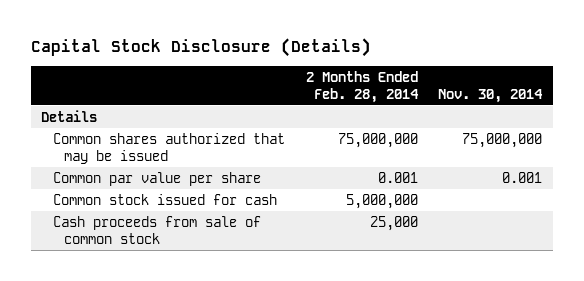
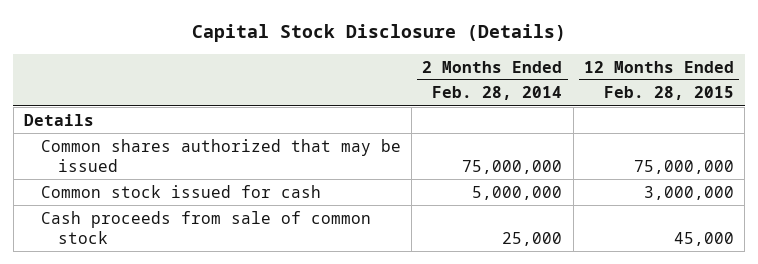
- | 2 Months Ended Feb. 28, 2014 | Nov. 30, 2014
+ | 2 Months Ended Feb. 28, 2014 | 12 Months Ended Feb. 28, 2015
- Common par value per share | 0.001 | 0.001

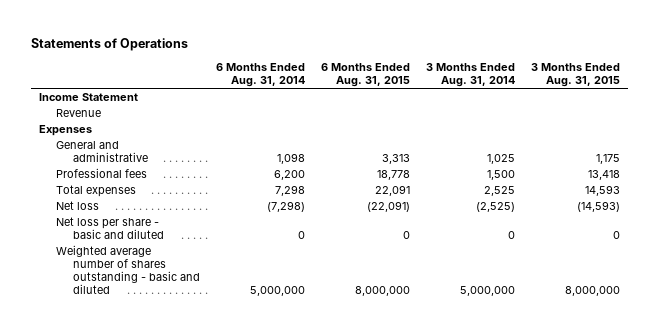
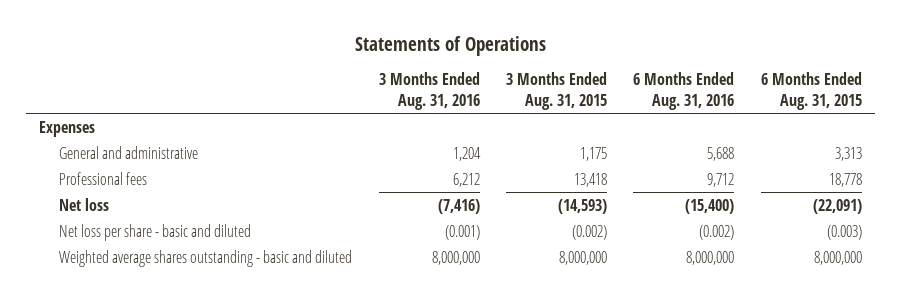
- | 6 Months Ended Aug. 31, 2014 | 6 Months Ended Aug. 31, 2015 | 3 Months Ended Aug. 31, 2014 | 3 Months Ended Aug. 31, 2015
+ | 3 Months Ended Aug. 31, 2016 | 3 Months Ended Aug. 31, 2015 | 6 Months Ended Aug. 31, 2016 | 6 Months Ended Aug. 31, 2015
- Income Statement
- Revenue
- Total expenses | 7,298 | 22,091 | 2,525 | 14,593
- Net loss per share - basic and diluted | 0 | 0 | 0 | 0
- Weighted average number of shares outstanding - basic and diluted | 5,000,000 | 8,000,000 | 5,000,000 | 8,000,000
+ Net loss per share - basic and diluted | (0.001) | (0.002) | (0.002) | (0.003)
+ Weighted average shares outstanding - basic and diluted | 8,000,000 | 8,000,000 | 8,000,000 | 8,000,000

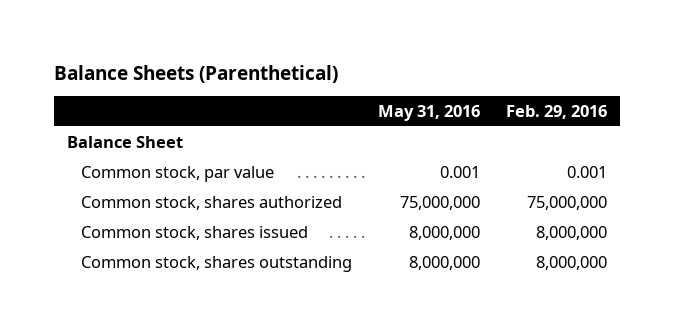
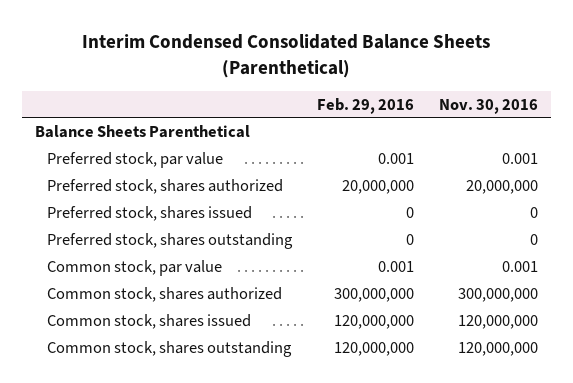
- Balance Sheets (Parenthetical)
+ Interim Condensed Consolidated Balance Sheets (Parenthetical)
- | May 31, 2016 | Feb. 29, 2016
+ | Feb. 29, 2016 | Nov. 30, 2016
- Balance Sheet
+ Balance Sheets Parenthetical
+ Preferred stock, par value | 0.001 | 0.001
+ Preferred stock, shares authorized | 20,000,000 | 20,000,000
+ Preferred stock, shares issued | 0 | 0
+ Preferred stock, shares outstanding | 0 | 0
- Common stock, shares authorized | 75,000,000 | 75,000,000
- Common stock, shares issued | 8,000,000 | 8,000,000
- Common stock, shares outstanding | 8,000,000 | 8,000,000
+ Common stock, shares authorized | 300,000,000 | 300,000,000
+ Common stock, shares issued | 120,000,000 | 120,000,000
+ Common stock, shares outstanding | 120,000,000 | 120,000,000

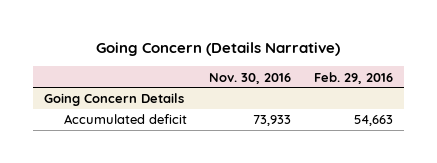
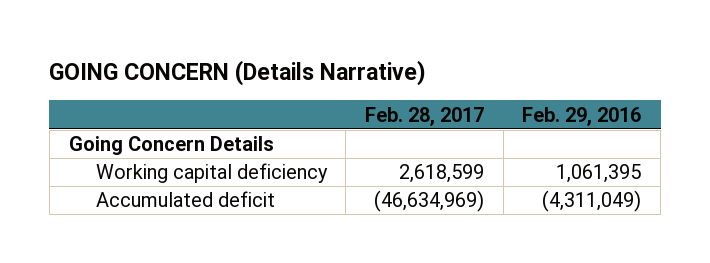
- Going Concern (Details Narrative)
+ GOING CONCERN (Details Narrative)
- | Nov. 30, 2016 | Feb. 29, 2016
+ | Feb. 28, 2017 | Feb. 29, 2016
- Accumulated deficit | 73,933 | 54,663
+ Working capital deficiency | 2,618,599 | 1,061,395
+ Accumulated deficit | (46,634,969) | (4,311,049)

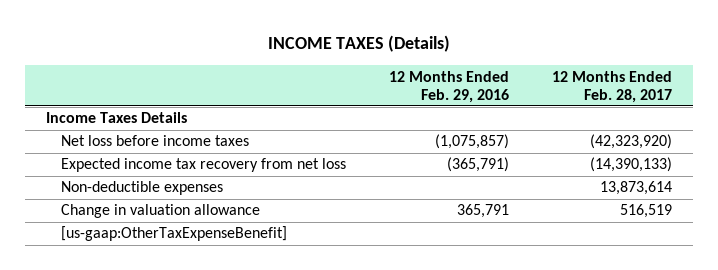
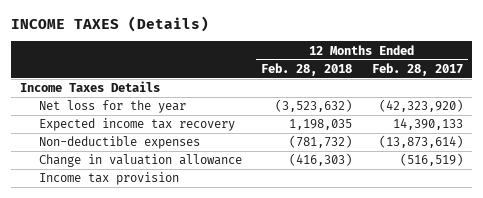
- | 12 Months Ended Feb. 29, 2016 | 12 Months Ended Feb. 28, 2017
+ | 12 Months Ended Feb. 28, 2018 | 12 Months Ended Feb. 28, 2017
- Net loss before income taxes | (1,075,857) | (42,323,920)
- Expected income tax recovery from net loss | (365,791) | (14,390,133)
- Non-deductible expenses | | 13,873,614
- Change in valuation allowance | 365,791 | 516,519
- [us-gaap:OtherTaxExpenseBenefit]
+ Net loss for the year | (3,523,632) | (42,323,920)
+ Expected income tax recovery | 1,198,035 | 14,390,133
+ Non-deductible expenses | (781,732) | (13,873,614)
+ Change in valuation allowance | (416,303) | (516,519)
+ Income tax provision

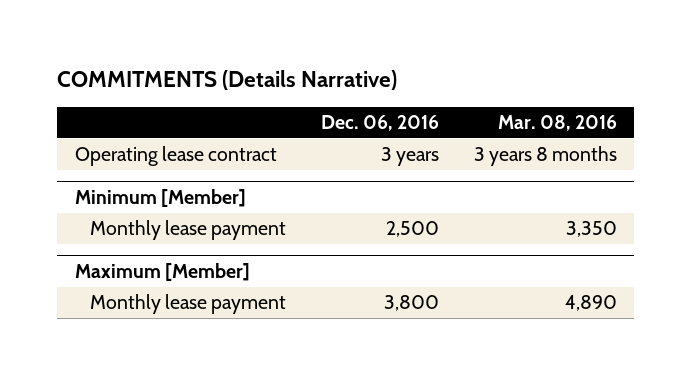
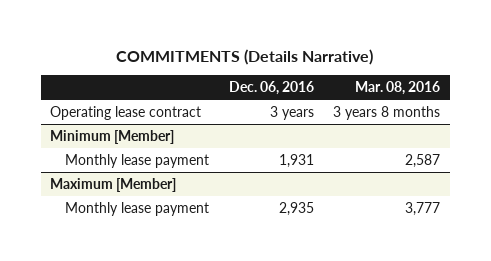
@ Minimum [Member]
- Monthly lease payment | 2,500 | 3,350
+ Monthly lease payment | 1,931 | 2,587
@ Maximum [Member]
- Monthly lease payment | 3,800 | 4,890
+ Monthly lease payment | 2,935 | 3,777

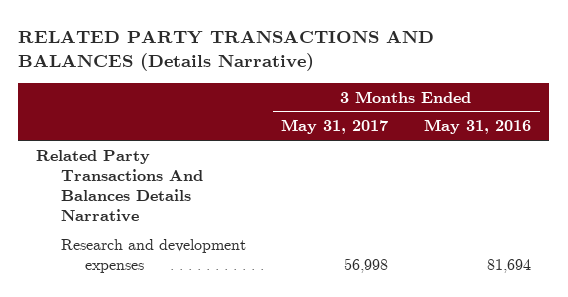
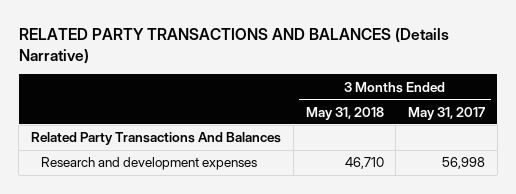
- | 3 Months Ended May 31, 2017 | 3 Months Ended May 31, 2016
+ | 3 Months Ended May 31, 2018 | 3 Months Ended May 31, 2017
- Related Party Transactions And Balances Details Narrative
+ Related Party Transactions And Balances

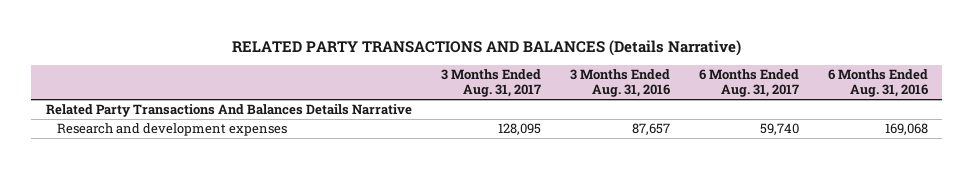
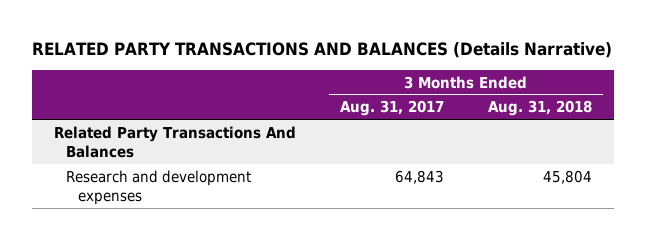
- | 3 Months Ended Aug. 31, 2017 | 3 Months Ended Aug. 31, 2016 | 6 Months Ended Aug. 31, 2017 | 6 Months Ended Aug. 31, 2016
+ | 3 Months Ended Aug. 31, 2017 | 3 Months Ended Aug. 31, 2018
- Related Party Transactions And Balances Details Narrative
- Research and development expenses | 128,095 | 87,657 | 59,740 | 169,068
+ Related Party Transactions And Balances
+ Research and development expenses | 64,843 | 45,804

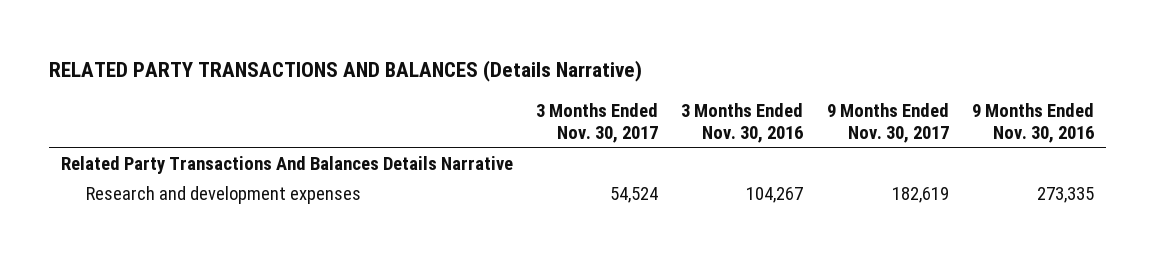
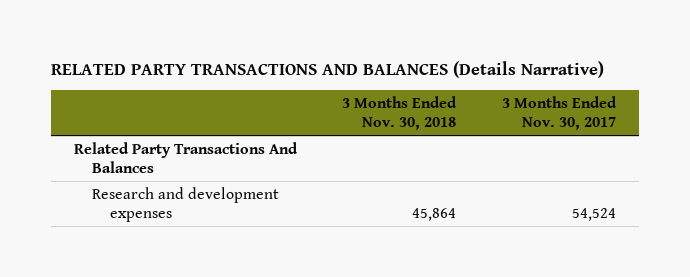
- | 3 Months Ended Nov. 30, 2017 | 3 Months Ended Nov. 30, 2016 | 9 Months Ended Nov. 30, 2017 | 9 Months Ended Nov. 30, 2016
+ | 3 Months Ended Nov. 30, 2018 | 3 Months Ended Nov. 30, 2017
- Related Party Transactions And Balances Details Narrative
+ Related Party Transactions And Balances

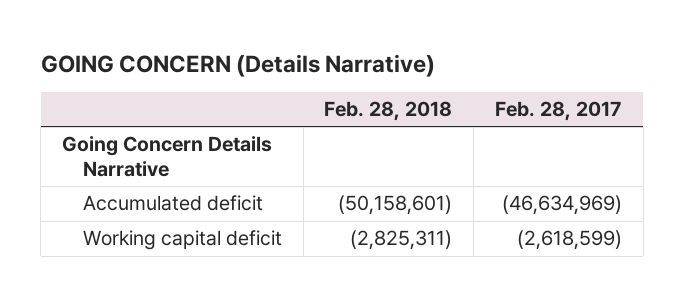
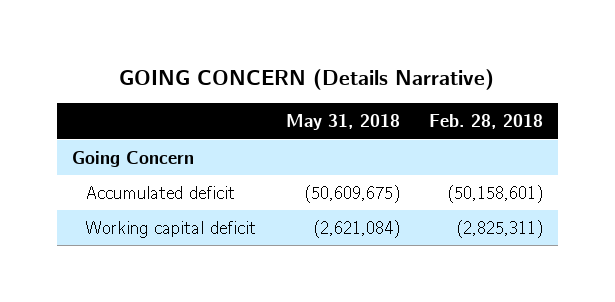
- | Feb. 28, 2018 | Feb. 28, 2017
+ | May 31, 2018 | Feb. 28, 2018
- Going Concern Details Narrative
+ Going Concern

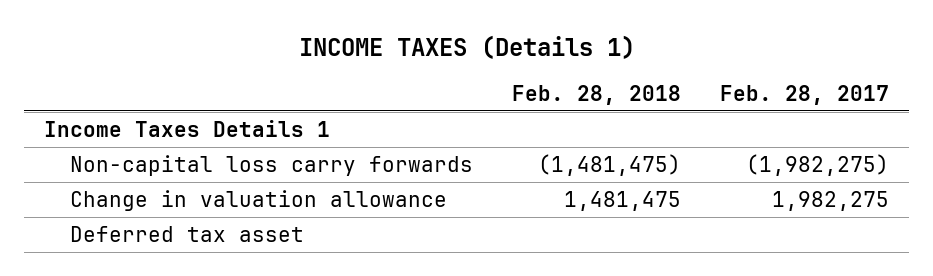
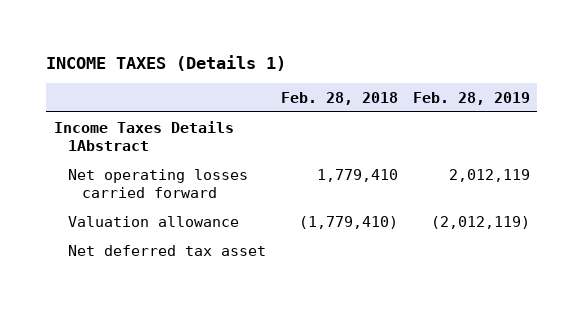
- | Feb. 28, 2018 | Feb. 28, 2017
+ | Feb. 28, 2018 | Feb. 28, 2019
- Income Taxes Details 1
- Non-capital loss carry forwards | (1,481,475) | (1,982,275)
- Change in valuation allowance | 1,481,475 | 1,982,275
- Deferred tax asset
+ Income Taxes Details 1Abstract
+ Net operating losses carried forward | 1,779,410 | 2,012,119
+ Valuation allowance | (1,779,410) | (2,012,119)
+ Net deferred tax asset

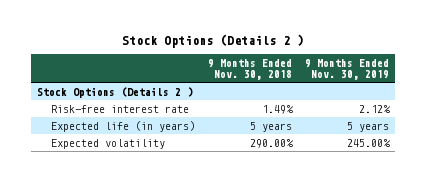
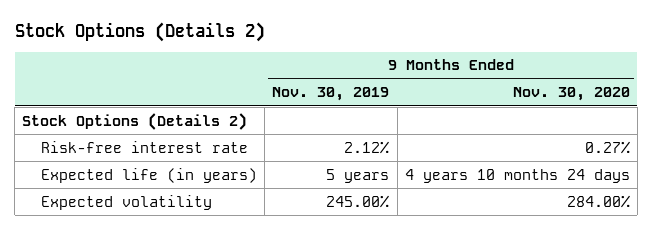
- Stock Options (Details 2 )
+ Stock Options (Details 2)
- | 9 Months Ended Nov. 30, 2018 | 9 Months Ended Nov. 30, 2019
+ | 9 Months Ended Nov. 30, 2019 | 9 Months Ended Nov. 30, 2020
- Stock Options (Details 2 )
+ Stock Options (Details 2)

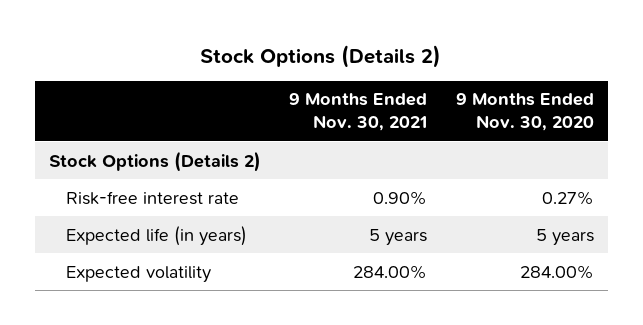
- | 9 Months Ended Nov. 30, 2019 | 9 Months Ended Nov. 30, 2020
+ | 9 Months Ended Nov. 30, 2021 | 9 Months Ended Nov. 30, 2020
- Expected life (in years) | 5 years | 4 years 10 months 24 days
+ Expected life (in years) | 5 years | 5 years

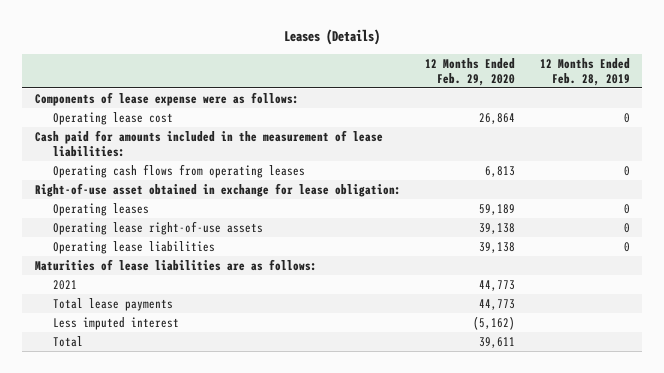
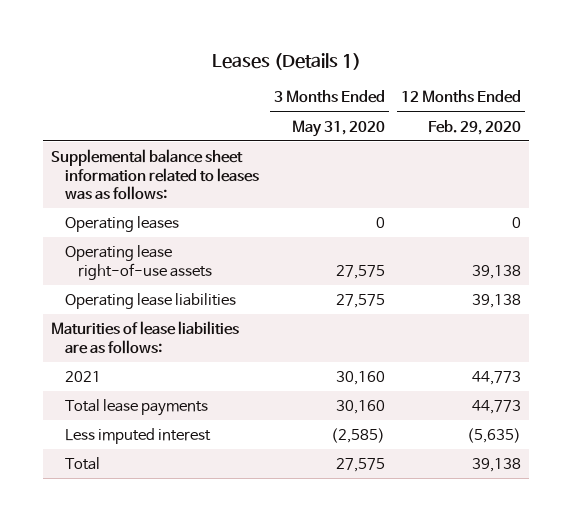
- Leases (Details)
+ Leases (Details 1)
- | 12 Months Ended Feb. 29, 2020 | 12 Months Ended Feb. 28, 2019
+ | 3 Months Ended May 31, 2020 | 12 Months Ended Feb. 29, 2020
- Components of lease expense were as follows:
- Operating lease cost | 26,864 | 0
- Cash paid for amounts included in the measurement of lease liabilities:
- Operating cash flows from operating leases | 6,813 | 0
- Right-of-use asset obtained in exchange for lease obligation:
- Operating leases | 59,189 | 0
+ Supplemental balance sheet information related to leases was as follows:
+ Operating leases | 0 | 0
- Less imputed interest | (5,162) |
- Total | 39,611 |
+ Less imputed interest | (2,585) | (5,635)
+ Total | 27,575 | 39,138

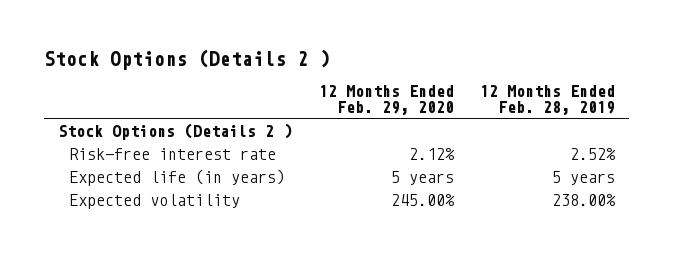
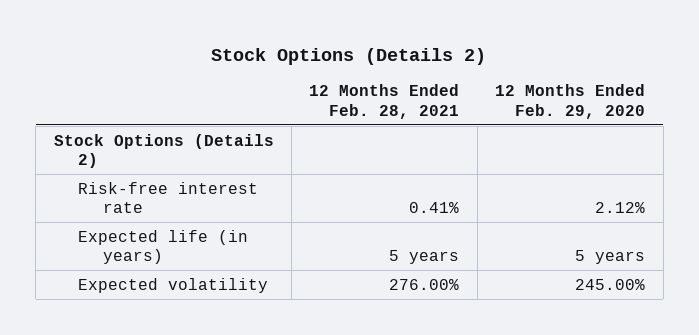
- Stock Options (Details 2 )
+ Stock Options (Details 2)
- | 12 Months Ended Feb. 29, 2020 | 12 Months Ended Feb. 28, 2019
+ | 12 Months Ended Feb. 28, 2021 | 12 Months Ended Feb. 29, 2020
- Stock Options (Details 2 )
+ Stock Options (Details 2)

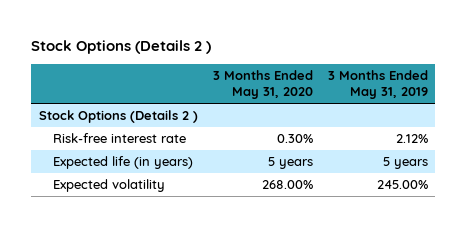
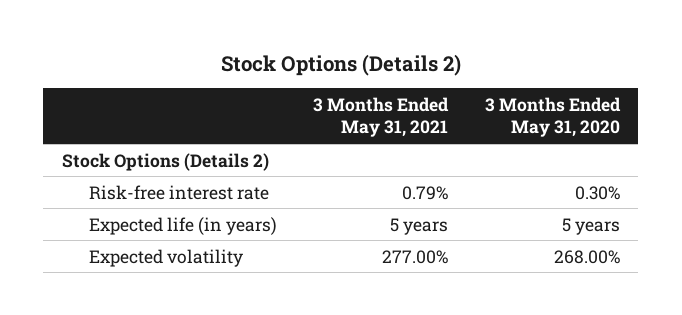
- Stock Options (Details 2 )
+ Stock Options (Details 2)
- | 3 Months Ended May 31, 2020 | 3 Months Ended May 31, 2019
+ | 3 Months Ended May 31, 2021 | 3 Months Ended May 31, 2020
- Stock Options (Details 2 )
+ Stock Options (Details 2)

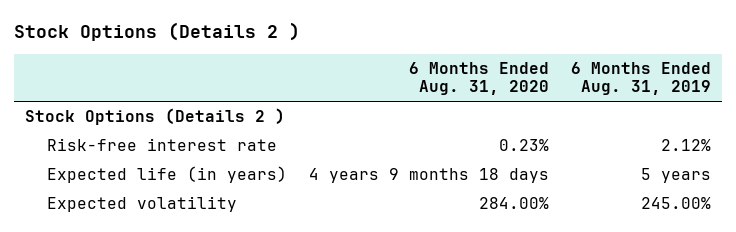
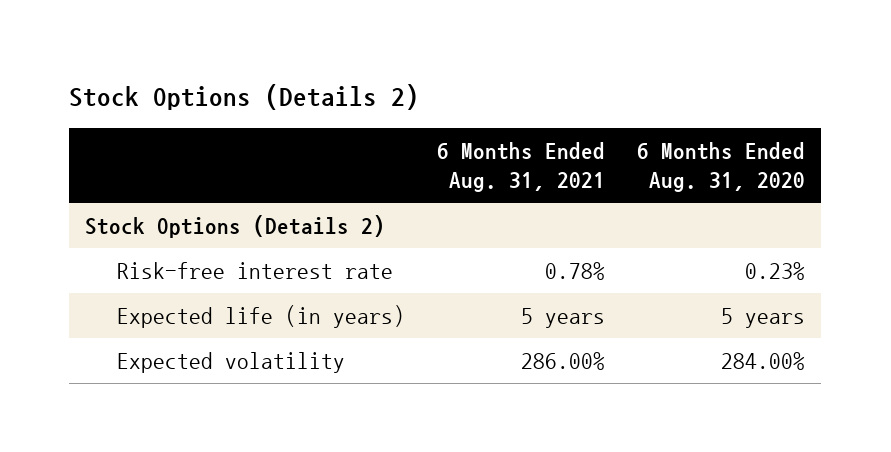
- Stock Options (Details 2 )
+ Stock Options (Details 2)
- | 6 Months Ended Aug. 31, 2020 | 6 Months Ended Aug. 31, 2019
+ | 6 Months Ended Aug. 31, 2021 | 6 Months Ended Aug. 31, 2020
- Stock Options (Details 2 )
+ Stock Options (Details 2)
- Expected life (in years) | 4 years 9 months 18 days | 5 years
+ Expected life (in years) | 5 years | 5 years

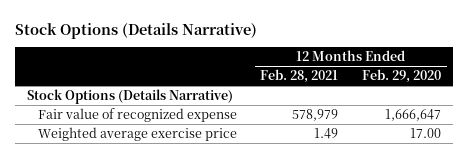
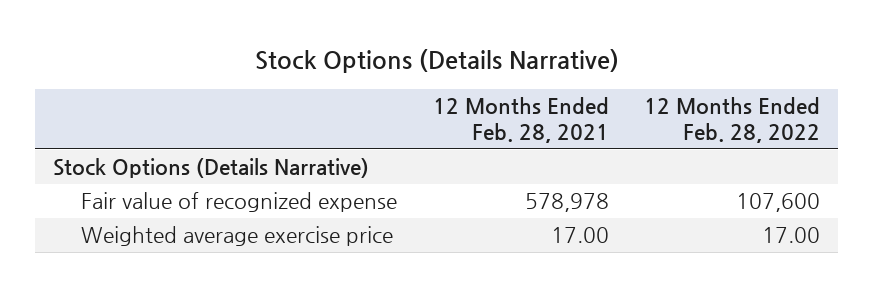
- | 12 Months Ended Feb. 28, 2021 | 12 Months Ended Feb. 29, 2020
+ | 12 Months Ended Feb. 28, 2021 | 12 Months Ended Feb. 28, 2022
- Fair value of recognized expense | 578,979 | 1,666,647
- Weighted average exercise price | 1.49 | 17.00
+ Fair value of recognized expense | 578,978 | 107,600
+ Weighted average exercise price | 17.00 | 17.00

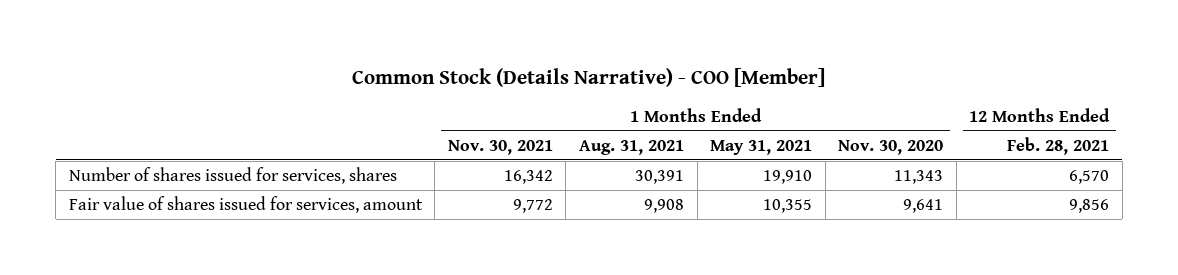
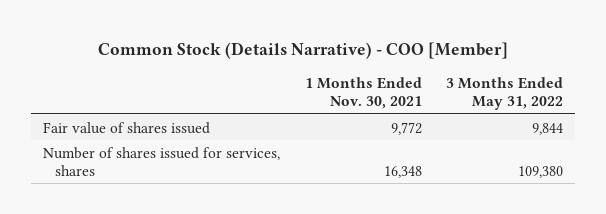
- | 1 Months Ended Nov. 30, 2021 | 1 Months Ended Aug. 31, 2021 | 1 Months Ended May 31, 2021 | 1 Months Ended Nov. 30, 2020 | 12 Months Ended Feb. 28, 2021
+ | 1 Months Ended Nov. 30, 2021 | 3 Months Ended May 31, 2022
- Number of shares issued for services, shares | 16,342 | 30,391 | 19,910 | 11,343 | 6,570
- Fair value of shares issued for services, amount | 9,772 | 9,908 | 10,355 | 9,641 | 9,856
+ Fair value of shares issued | 9,772 | 9,844
+ Number of shares issued for services, shares | 16,348 | 109,380

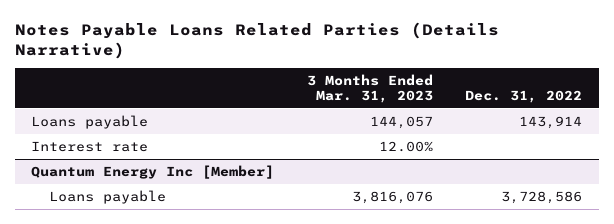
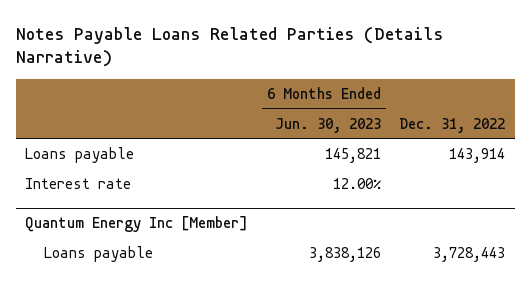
- | 3 Months Ended Mar. 31, 2023 | Dec. 31, 2022
+ | 6 Months Ended Jun. 30, 2023 | Dec. 31, 2022
@ Quantum Energy Inc [Member]
- Loans payable | 3,816,076 | 3,728,586
+ Loans payable | 3,838,126 | 3,728,443

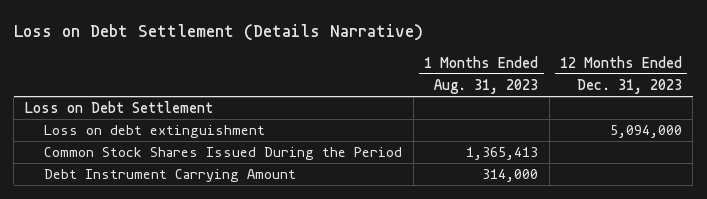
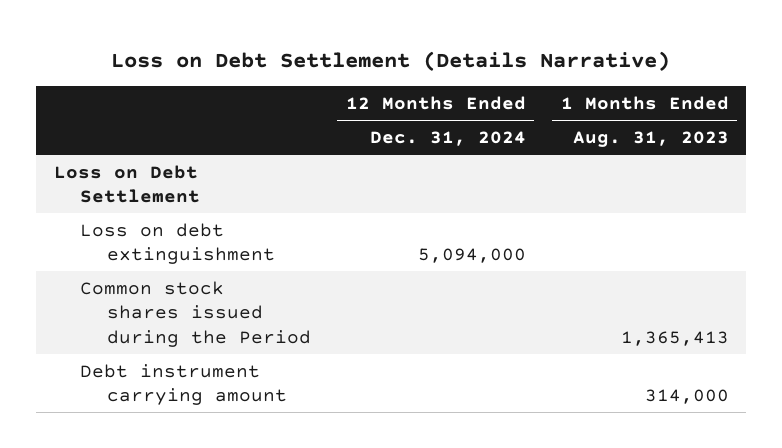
- | 1 Months Ended Aug. 31, 2023 | 12 Months Ended Dec. 31, 2023
+ | 12 Months Ended Dec. 31, 2024 | 1 Months Ended Aug. 31, 2023
- Common Stock Shares Issued During the Period | 1,365,413 |
- Debt Instrument Carrying Amount | 314,000 |
+ Common stock shares issued during the Period | | 1,365,413
+ Debt instrument carrying amount | | 314,000

